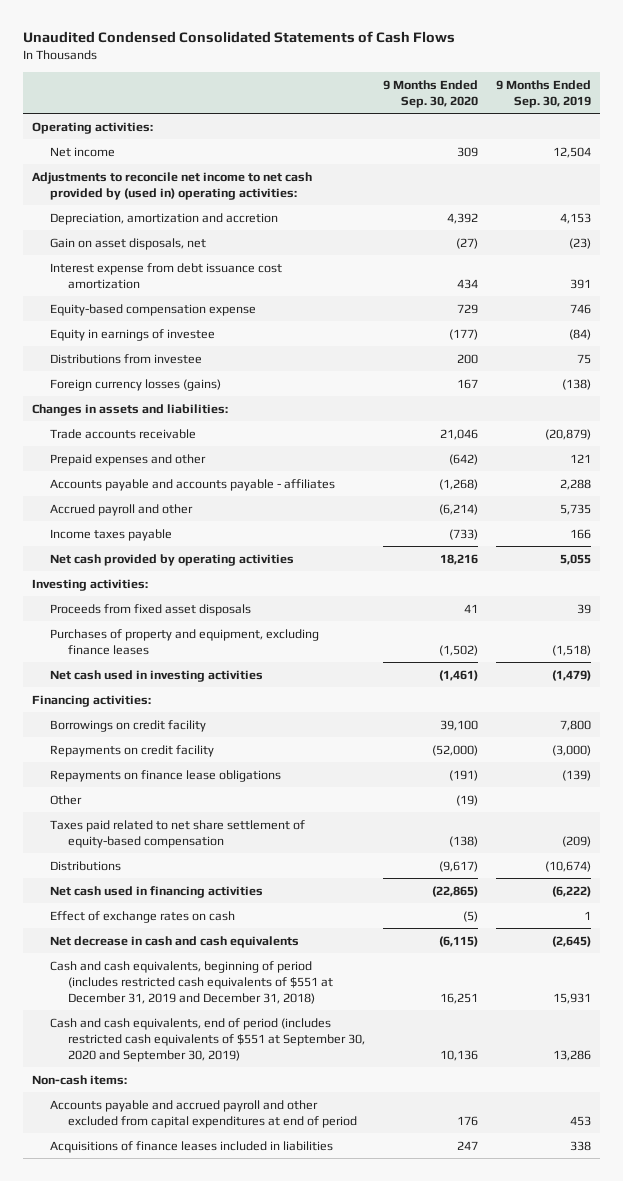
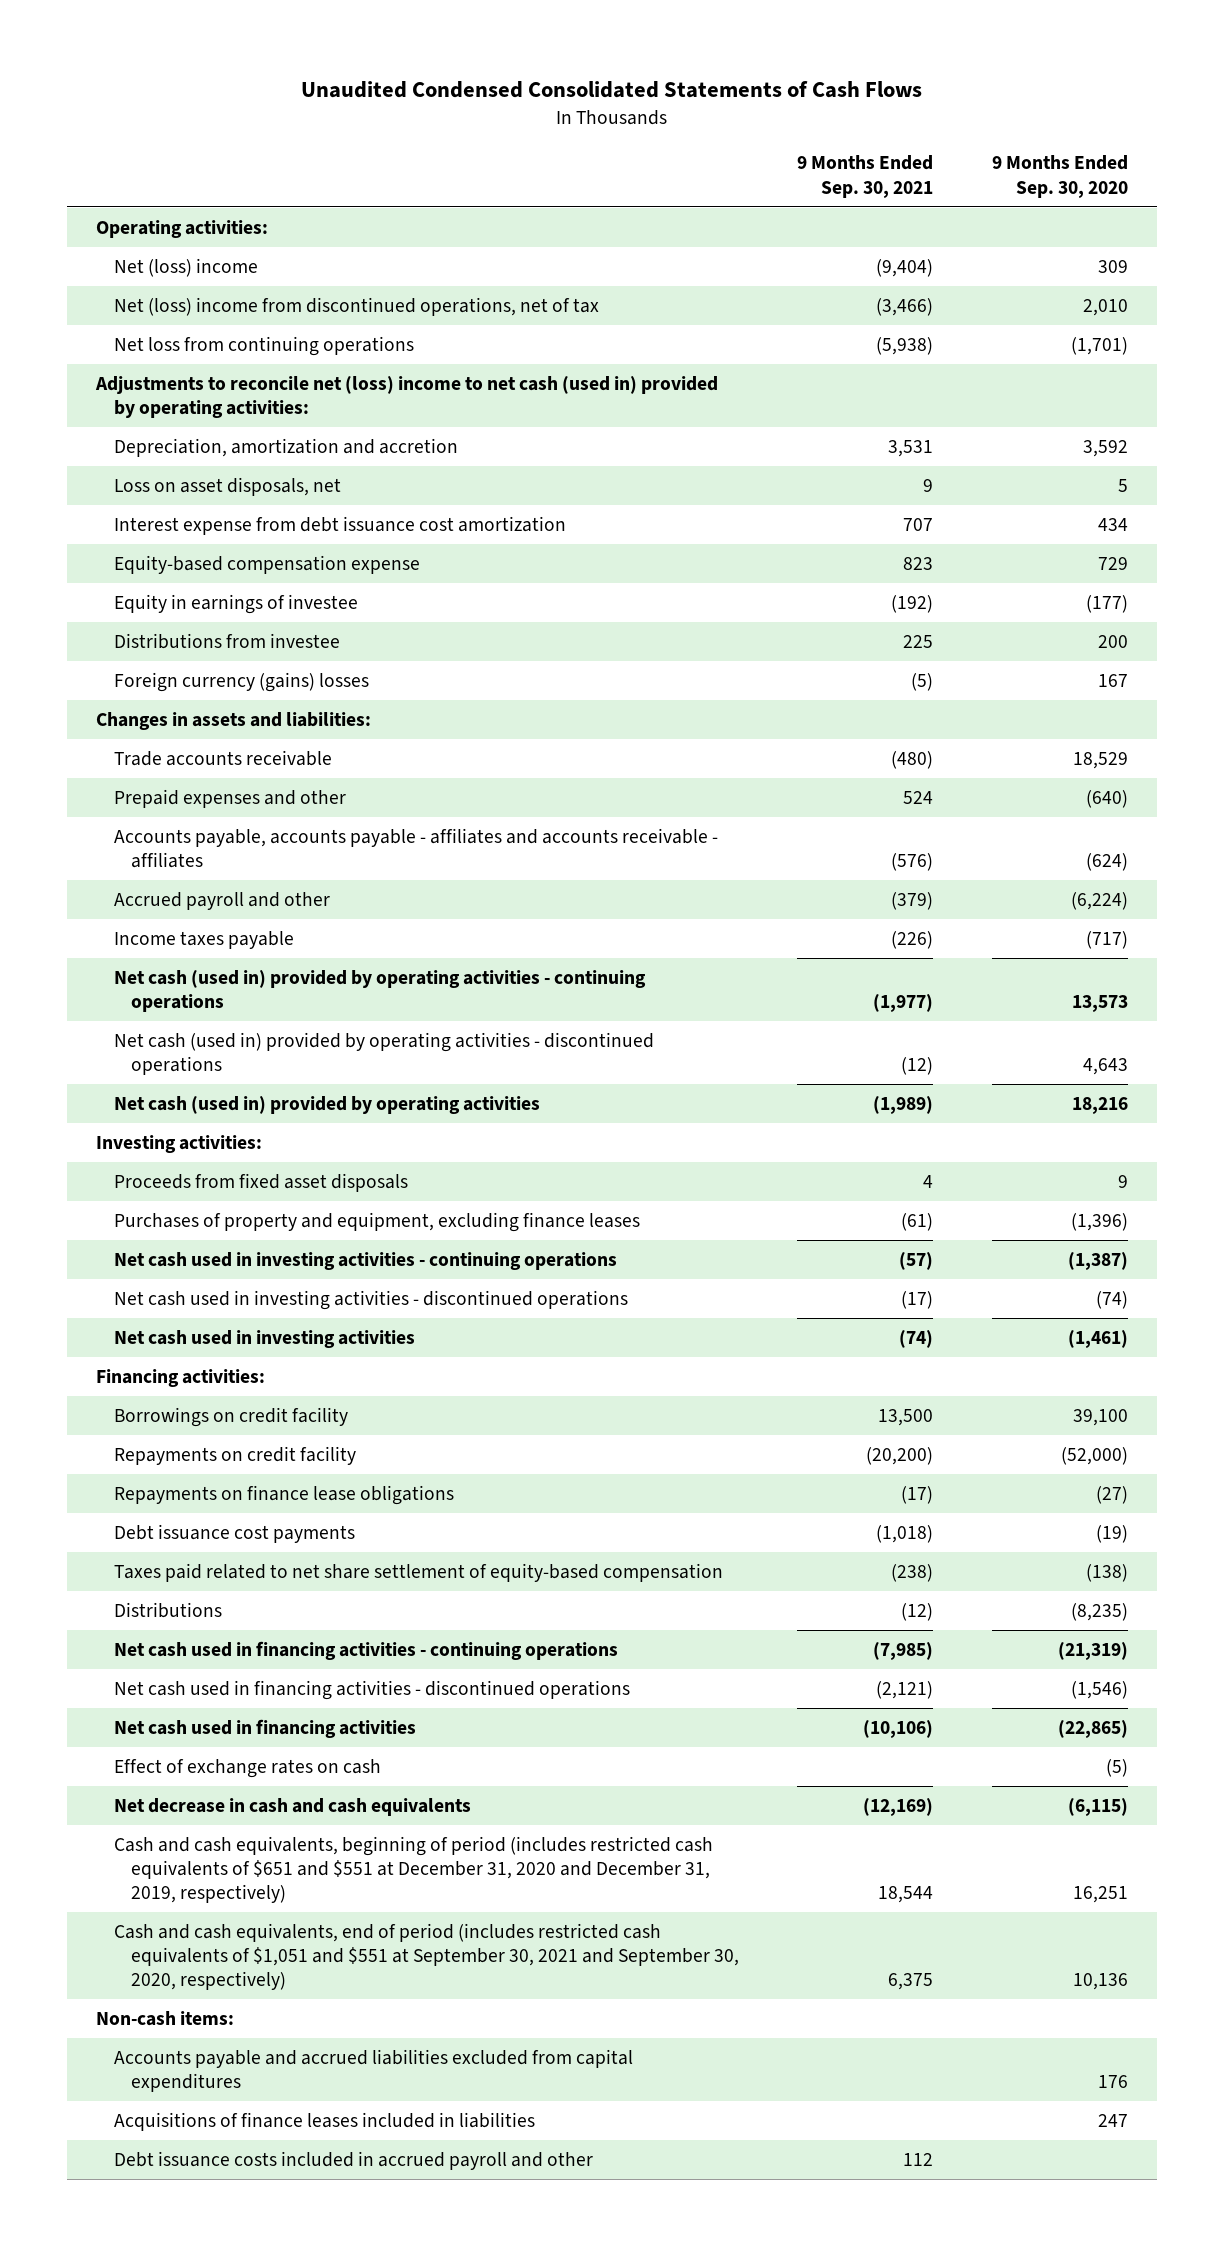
- | 9 Months Ended Sep. 30, 2020 | 9 Months Ended Sep. 30, 2019
+ | 9 Months Ended Sep. 30, 2021 | 9 Months Ended Sep. 30, 2020
- Net income | 309 | 12,504
- Adjustments to reconcile net income to net cash provided by (used in) operating activities:
- Depreciation, amortization and accretion | 4,392 | 4,153
- Gain on asset disposals, net | (27) | (23)
+ Net (loss) income | (9,404) | 309
+ Net (loss) income from discontinued operations, net of tax | (3,466) | 2,010
+ Net loss from continuing operations | (5,938) | (1,701)
+ Adjustments to reconcile net (loss) income to net cash (used in) provided by operating activities:
+ Depreciation, amortization and accretion | 3,531 | 3,592
+ Loss on asset disposals, net | 9 | 5
- Foreign currency losses (gains) | 167 | (138)
+ Foreign currency (gains) losses | (5) | 167
- Trade accounts receivable | 21,046 | (20,879)
- Prepaid expenses and other | (642) | 121
- Accounts payable and accounts payable - affiliates | (1,268) | 2,288
- Accrued payroll and other | (6,214) | 5,735
- Income taxes payable | (733) | 166
- Net cash provided by operating activities | 18,216 | 5,055
+ Trade accounts receivable | (480) | 18,529
+ Prepaid expenses and other | 524 | (640)
+ Accounts payable, accounts payable - affiliates and accounts receivable - affiliates | (576) | (624)
+ Accrued payroll and other | (379) | (6,224)
+ Income taxes payable | (226) | (717)
+ Net cash (used in) provided by operating activities - continuing operations | (1,977) | 13,573
+ Net cash (used in) provided by operating activities - discontinued operations | (12) | 4,643
+ Net cash (used in) provided by operating activities | (1,989) | 18,216
- Proceeds from fixed asset disposals | 41 | 39
- Purchases of property and equipment, excluding finance leases | (1,502) | (1,518)
+ Proceeds from fixed asset disposals | 4 | 9
+ Purchases of property and equipment, excluding finance leases | (61) | (1,396)
+ Net cash used in investing activities - continuing operations | (57) | (1,387)
+ Net cash used in investing activities - discontinued operations | (17) | (74)
- Repayments on finance lease obligations | (191) | (139)
- Other | (19) |
+ Repayments on finance lease obligations | (17) | (27)
+ Debt issuance cost payments | (1,018) | (19)
- Distributions | (9,617) | (10,674)
+ Distributions | (12) | (8,235)
+ Net cash used in financing activities - continuing operations | (7,985) | (21,319)
+ Net cash used in financing activities - discontinued operations | (2,121) | (1,546)
- Cash and cash equivalents, beginning of period (includes restricted cash equivalents of $551 at December 31, 2019 and December 31, 2018) | 16,251 | 15,931
- Cash and cash equivalents, end of period (includes restricted cash equivalents of $551 at September 30, 2020 and September 30, 2019) | 10,136 | 13,286
+ Cash and cash equivalents, beginning of period (includes restricted cash equivalents of $651 and $551 at December 31, 2020 and December 31, 2019, respectively) | 18,544 | 16,251
+ Cash and cash equivalents, end of period (includes restricted cash equivalents of $1,051 and $551 at September 30, 2021 and September 30, 2020, respectively) | 6,375 | 10,136
- Accounts payable and accrued payroll and other excluded from capital expenditures at end of period | 176 | 453
+ Accounts payable and accrued liabilities excluded from capital expenditures | | 176
+ Debt issuance costs included in accrued payroll and other | 112 |

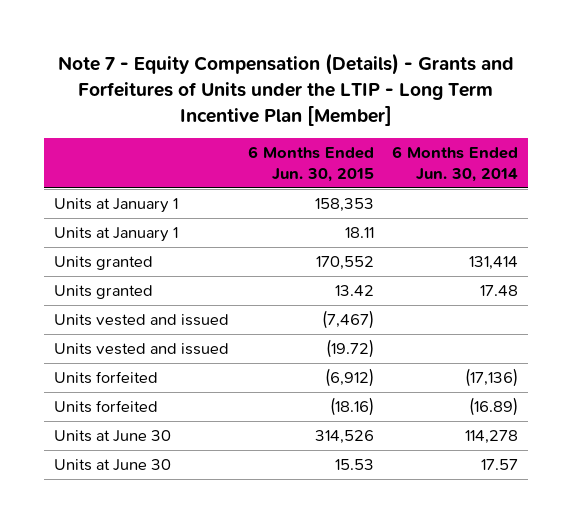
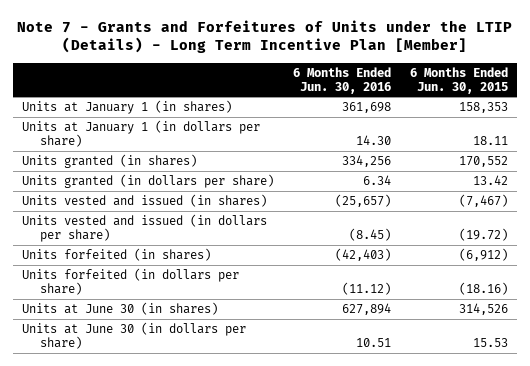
- Note 7 - Equity Compensation (Details) - Grants and Forfeitures of Units under the LTIP - Long Term Incentive Plan [Member]
+ Note 7 - Grants and Forfeitures of Units under the LTIP (Details) - Long Term Incentive Plan [Member]
- | 6 Months Ended Jun. 30, 2015 | 6 Months Ended Jun. 30, 2014
+ | 6 Months Ended Jun. 30, 2016 | 6 Months Ended Jun. 30, 2015
- Units at January 1 | 158,353 |
- Units at January 1 | 18.11 |
- Units granted | 170,552 | 131,414
- Units granted | 13.42 | 17.48
- Units vested and issued | (7,467) |
- Units vested and issued | (19.72) |
- Units forfeited | (6,912) | (17,136)
- Units forfeited | (18.16) | (16.89)
- Units at June 30 | 314,526 | 114,278
- Units at June 30 | 15.53 | 17.57
+ Units at January 1 (in shares) | 361,698 | 158,353
+ Units at January 1 (in dollars per share) | 14.30 | 18.11
+ Units granted (in shares) | 334,256 | 170,552
+ Units granted (in dollars per share) | 6.34 | 13.42
+ Units vested and issued (in shares) | (25,657) | (7,467)
+ Units vested and issued (in dollars per share) | (8.45) | (19.72)
+ Units forfeited (in shares) | (42,403) | (6,912)
+ Units forfeited (in dollars per share) | (11.12) | (18.16)
+ Units at June 30 (in shares) | 627,894 | 314,526
+ Units at June 30 (in dollars per share) | 10.51 | 15.53

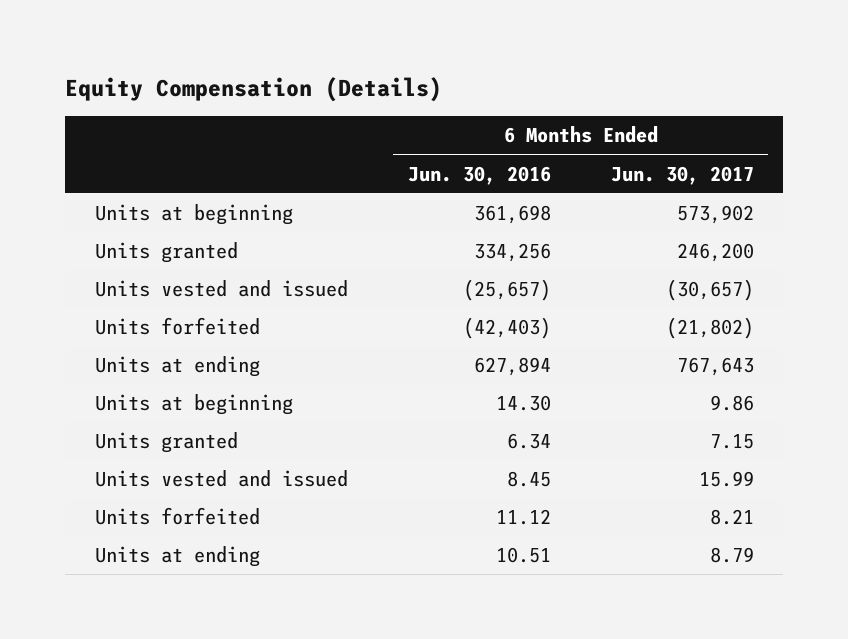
- Note 7 - Grants and Forfeitures of Units under the LTIP (Details) - Long Term Incentive Plan [Member]
+ Equity Compensation (Details)
- | 6 Months Ended Jun. 30, 2016 | 6 Months Ended Jun. 30, 2015
+ | 6 Months Ended Jun. 30, 2016 | 6 Months Ended Jun. 30, 2017
- Units at January 1 (in shares) | 361,698 | 158,353
- Units at January 1 (in dollars per share) | 14.30 | 18.11
- Units granted (in shares) | 334,256 | 170,552
- Units granted (in dollars per share) | 6.34 | 13.42
- Units vested and issued (in shares) | (25,657) | (7,467)
- Units vested and issued (in dollars per share) | (8.45) | (19.72)
- Units forfeited (in shares) | (42,403) | (6,912)
- Units forfeited (in dollars per share) | (11.12) | (18.16)
- Units at June 30 (in shares) | 627,894 | 314,526
- Units at June 30 (in dollars per share) | 10.51 | 15.53
+ Units at beginning | 361,698 | 573,902
+ Units granted | 334,256 | 246,200
+ Units vested and issued | (25,657) | (30,657)
+ Units forfeited | (42,403) | (21,802)
+ Units at ending | 627,894 | 767,643
+ Units at beginning | 14.30 | 9.86
+ Units granted | 6.34 | 7.15
+ Units vested and issued | 8.45 | 15.99
+ Units forfeited | 11.12 | 8.21
+ Units at ending | 10.51 | 8.79

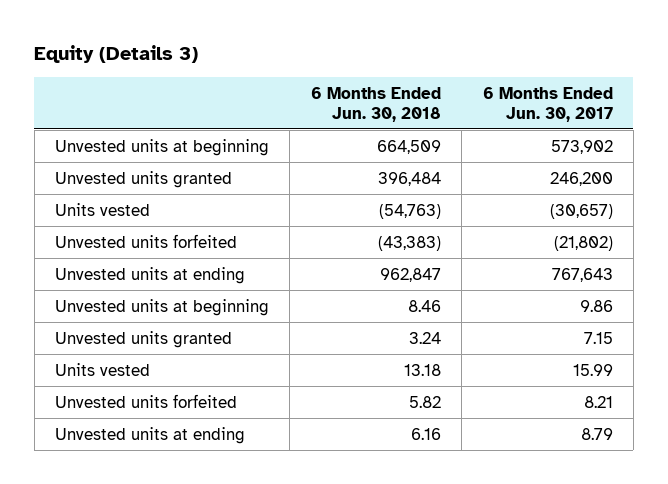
- Equity Compensation (Details)
+ Equity (Details 3)
- | 6 Months Ended Jun. 30, 2016 | 6 Months Ended Jun. 30, 2017
+ | 6 Months Ended Jun. 30, 2018 | 6 Months Ended Jun. 30, 2017
- Units at beginning | 361,698 | 573,902
- Units granted | 334,256 | 246,200
- Units vested and issued | (25,657) | (30,657)
- Units forfeited | (42,403) | (21,802)
- Units at ending | 627,894 | 767,643
- Units at beginning | 14.30 | 9.86
- Units granted | 6.34 | 7.15
- Units vested and issued | 8.45 | 15.99
- Units forfeited | 11.12 | 8.21
- Units at ending | 10.51 | 8.79
+ Unvested units at beginning | 664,509 | 573,902
+ Unvested units granted | 396,484 | 246,200
+ Units vested | (54,763) | (30,657)
+ Unvested units forfeited | (43,383) | (21,802)
+ Unvested units at ending | 962,847 | 767,643
+ Unvested units at beginning | 8.46 | 9.86
+ Unvested units granted | 3.24 | 7.15
+ Units vested | 13.18 | 15.99
+ Unvested units forfeited | 5.82 | 8.21
+ Unvested units at ending | 6.16 | 8.79

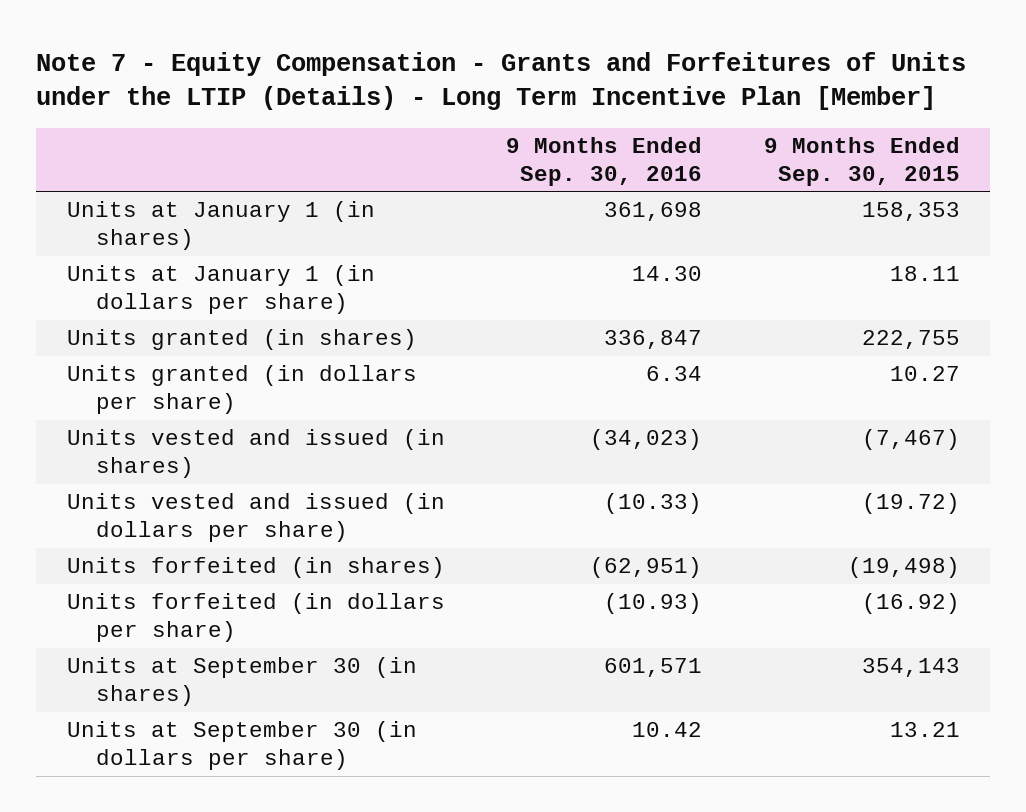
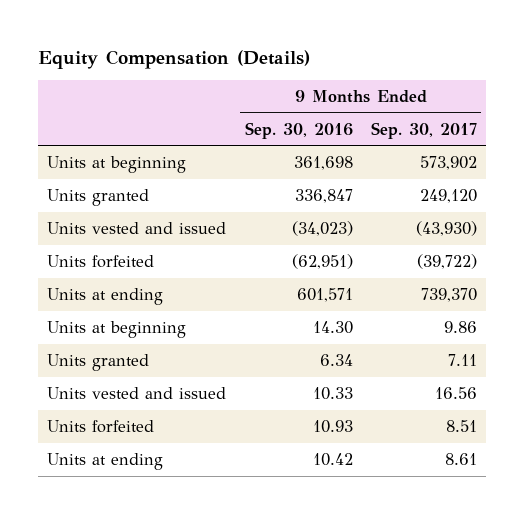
- Note 7 - Equity Compensation - Grants and Forfeitures of Units under the LTIP (Details) - Long Term Incentive Plan [Member]
+ Equity Compensation (Details)
- | 9 Months Ended Sep. 30, 2016 | 9 Months Ended Sep. 30, 2015
+ | 9 Months Ended Sep. 30, 2016 | 9 Months Ended Sep. 30, 2017
- Units at January 1 (in shares) | 361,698 | 158,353
- Units at January 1 (in dollars per share) | 14.30 | 18.11
- Units granted (in shares) | 336,847 | 222,755
- Units granted (in dollars per share) | 6.34 | 10.27
- Units vested and issued (in shares) | (34,023) | (7,467)
- Units vested and issued (in dollars per share) | (10.33) | (19.72)
- Units forfeited (in shares) | (62,951) | (19,498)
- Units forfeited (in dollars per share) | (10.93) | (16.92)
- Units at September 30 (in shares) | 601,571 | 354,143
- Units at September 30 (in dollars per share) | 10.42 | 13.21
+ Units at beginning | 361,698 | 573,902
+ Units granted | 336,847 | 249,120
+ Units vested and issued | (34,023) | (43,930)
+ Units forfeited | (62,951) | (39,722)
+ Units at ending | 601,571 | 739,370
+ Units at beginning | 14.30 | 9.86
+ Units granted | 6.34 | 7.11
+ Units vested and issued | 10.33 | 16.56
+ Units forfeited | 10.93 | 8.51
+ Units at ending | 10.42 | 8.61

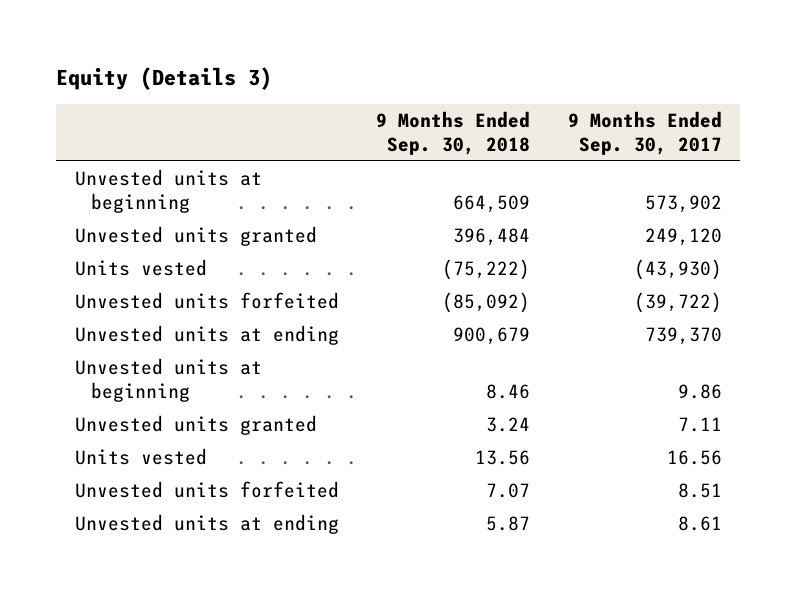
- Equity Compensation (Details)
+ Equity (Details 3)
- | 9 Months Ended Sep. 30, 2016 | 9 Months Ended Sep. 30, 2017
+ | 9 Months Ended Sep. 30, 2018 | 9 Months Ended Sep. 30, 2017
- Units at beginning | 361,698 | 573,902
- Units granted | 336,847 | 249,120
- Units vested and issued | (34,023) | (43,930)
- Units forfeited | (62,951) | (39,722)
- Units at ending | 601,571 | 739,370
- Units at beginning | 14.30 | 9.86
- Units granted | 6.34 | 7.11
- Units vested and issued | 10.33 | 16.56
- Units forfeited | 10.93 | 8.51
- Units at ending | 10.42 | 8.61
+ Unvested units at beginning | 664,509 | 573,902
+ Unvested units granted | 396,484 | 249,120
+ Units vested | (75,222) | (43,930)
+ Unvested units forfeited | (85,092) | (39,722)
+ Unvested units at ending | 900,679 | 739,370
+ Unvested units at beginning | 8.46 | 9.86
+ Unvested units granted | 3.24 | 7.11
+ Units vested | 13.56 | 16.56
+ Unvested units forfeited | 7.07 | 8.51
+ Unvested units at ending | 5.87 | 8.61

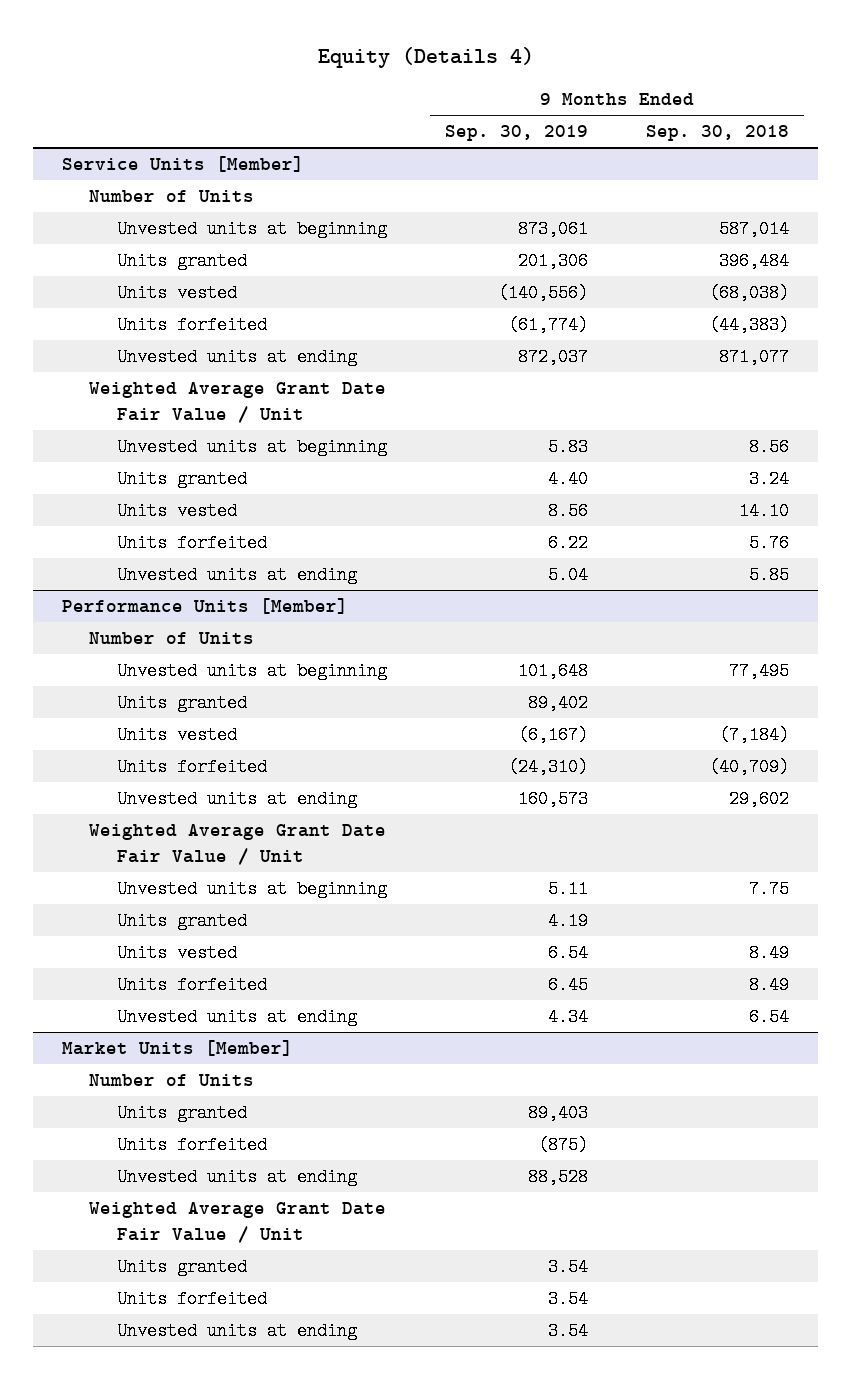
- Equity (Details 3)
+ Equity (Details 4)
- | 9 Months Ended Sep. 30, 2018 | 9 Months Ended Sep. 30, 2017
+ | 9 Months Ended Sep. 30, 2019 | 9 Months Ended Sep. 30, 2018
- Unvested units at beginning | 664,509 | 573,902
- Unvested units granted | 396,484 | 249,120
- Units vested | (75,222) | (43,930)
- Unvested units forfeited | (85,092) | (39,722)
- Unvested units at ending | 900,679 | 739,370
- Unvested units at beginning | 8.46 | 9.86
- Unvested units granted | 3.24 | 7.11
- Units vested | 13.56 | 16.56
- Unvested units forfeited | 7.07 | 8.51
- Unvested units at ending | 5.87 | 8.61
+ Service Units [Member]
+ Number of Units
+ Unvested units at beginning | 873,061 | 587,014
+ Units granted | 201,306 | 396,484
+ Units vested | (140,556) | (68,038)
+ Units forfeited | (61,774) | (44,383)
+ Unvested units at ending | 872,037 | 871,077
+ Weighted Average Grant Date Fair Value / Unit
+ Unvested units at beginning | 5.83 | 8.56
+ Units granted | 4.40 | 3.24
+ Units vested | 8.56 | 14.10
+ Units forfeited | 6.22 | 5.76
+ Unvested units at ending | 5.04 | 5.85
+ Performance Units [Member]
+ Number of Units
+ Unvested units at beginning | 101,648 | 77,495
+ Units granted | 89,402 |
+ Units vested | (6,167) | (7,184)
+ Units forfeited | (24,310) | (40,709)
+ Unvested units at ending | 160,573 | 29,602
+ Weighted Average Grant Date Fair Value / Unit
+ Unvested units at beginning | 5.11 | 7.75
+ Units granted | 4.19 |
+ Units vested | 6.54 | 8.49
+ Units forfeited | 6.45 | 8.49
+ Unvested units at ending | 4.34 | 6.54
+ Market Units [Member]
+ Number of Units
+ Units granted | 89,403 |
+ Units forfeited | (875) |
+ Unvested units at ending | 88,528 |
+ Weighted Average Grant Date Fair Value / Unit
+ Units granted | 3.54 |
+ Units forfeited | 3.54 |
+ Unvested units at ending | 3.54 |

